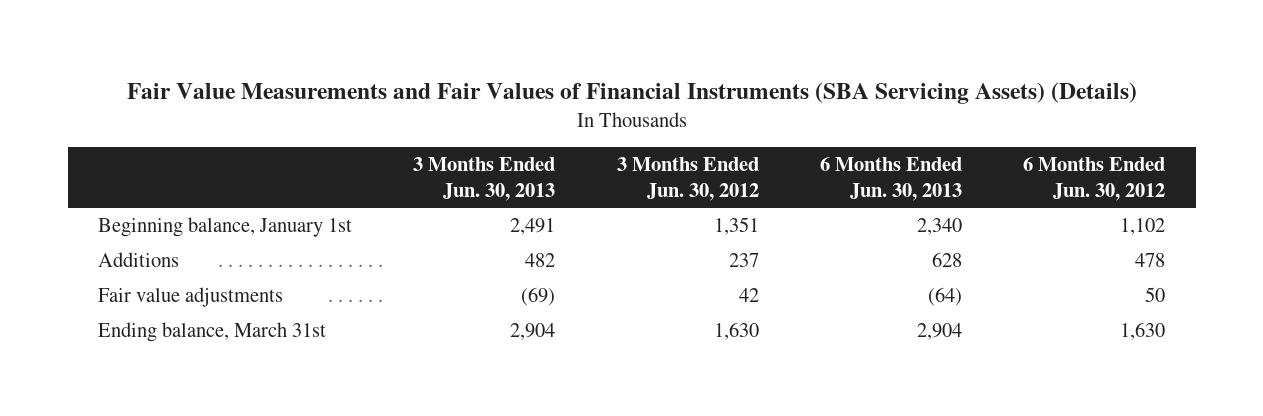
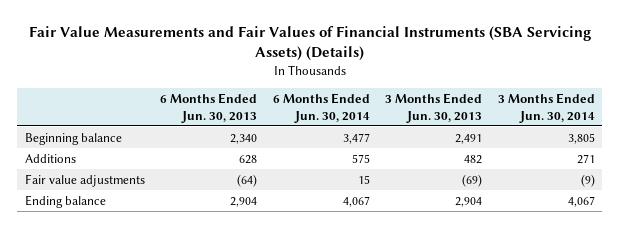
- | 3 Months Ended Jun. 30, 2013 | 3 Months Ended Jun. 30, 2012 | 6 Months Ended Jun. 30, 2013 | 6 Months Ended Jun. 30, 2012
+ | 6 Months Ended Jun. 30, 2013 | 6 Months Ended Jun. 30, 2014 | 3 Months Ended Jun. 30, 2013 | 3 Months Ended Jun. 30, 2014
- Beginning balance, January 1st | 2,491 | 1,351 | 2,340 | 1,102
+ Beginning balance | 2,340 | 3,477 | 2,491 | 3,805
- Ending balance, March 31st | 2,904 | 1,630 | 2,904 | 1,630
+ Ending balance | 2,904 | 4,067 | 2,904 | 4,067

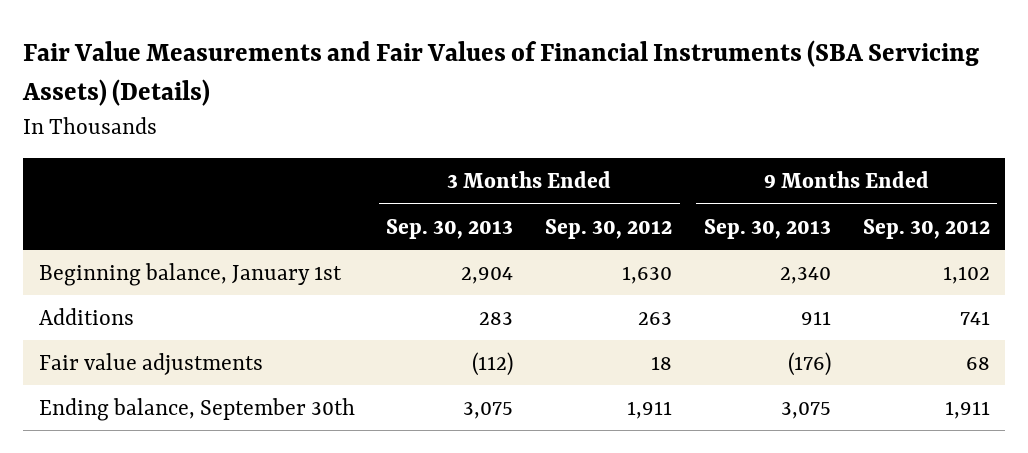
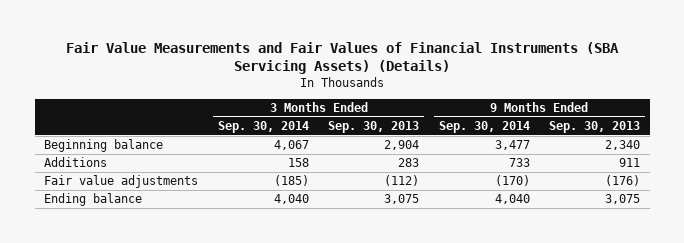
- | 3 Months Ended Sep. 30, 2013 | 3 Months Ended Sep. 30, 2012 | 9 Months Ended Sep. 30, 2013 | 9 Months Ended Sep. 30, 2012
+ | 3 Months Ended Sep. 30, 2014 | 3 Months Ended Sep. 30, 2013 | 9 Months Ended Sep. 30, 2014 | 9 Months Ended Sep. 30, 2013
- Beginning balance, January 1st | 2,904 | 1,630 | 2,340 | 1,102
+ Beginning balance | 4,067 | 2,904 | 3,477 | 2,340
- Ending balance, September 30th | 3,075 | 1,911 | 3,075 | 1,911
+ Ending balance | 4,040 | 3,075 | 4,040 | 3,075

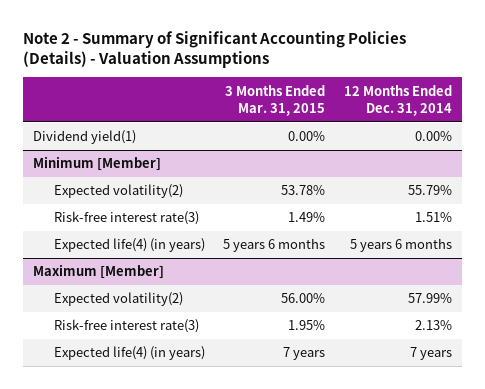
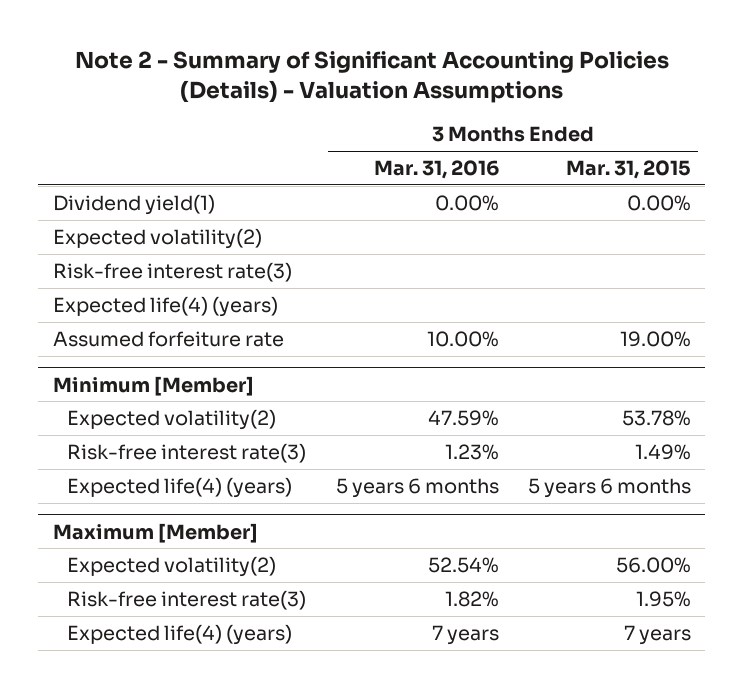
- | 3 Months Ended Mar. 31, 2015 | 12 Months Ended Dec. 31, 2014
+ | 3 Months Ended Mar. 31, 2016 | 3 Months Ended Mar. 31, 2015
+ Expected volatility(2)
+ Risk-free interest rate(3)
+ Expected life(4) (years)
+ Assumed forfeiture rate | 10.00% | 19.00%
@ Minimum [Member]
- Expected life(4) (in years) | 5 years 6 months | 5 years 6 months
+ Expected life(4) (years) | 5 years 6 months | 5 years 6 months
@ Maximum [Member]
- Expected life(4) (in years) | 7 years | 7 years
+ Expected life(4) (years) | 7 years | 7 years

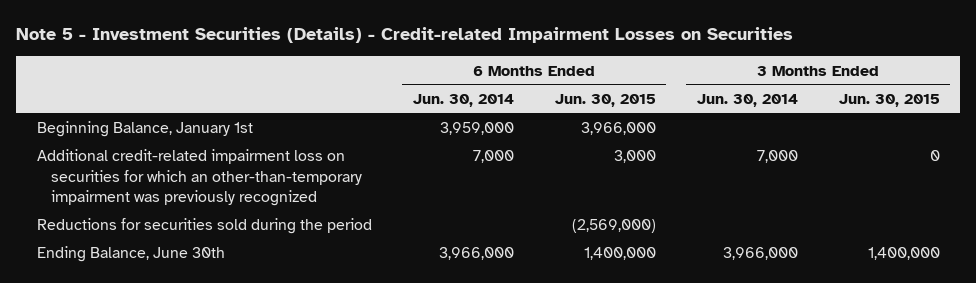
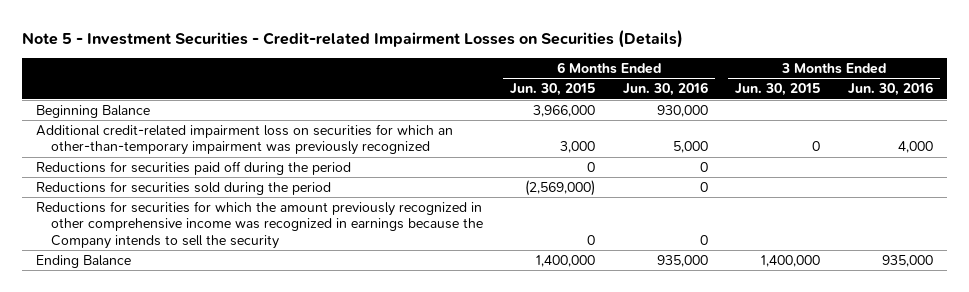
- Note 5 - Investment Securities (Details) - Credit-related Impairment Losses on Securities
+ Note 5 - Investment Securities - Credit-related Impairment Losses on Securities (Details)
- | 6 Months Ended Jun. 30, 2014 | 6 Months Ended Jun. 30, 2015 | 3 Months Ended Jun. 30, 2014 | 3 Months Ended Jun. 30, 2015
+ | 6 Months Ended Jun. 30, 2015 | 6 Months Ended Jun. 30, 2016 | 3 Months Ended Jun. 30, 2015 | 3 Months Ended Jun. 30, 2016
- Beginning Balance, January 1st | 3,959,000 | 3,966,000 | |
+ Beginning Balance | 3,966,000 | 930,000 | |
+ Reductions for securities paid off during the period | 0 | 0 | |
- Ending Balance, June 30th | 3,966,000 | 1,400,000 | 3,966,000 | 1,400,000
+ Reductions for securities for which the amount previously recognized in other comprehensive income was recognized in earnings because the Company intends to sell the security | 0 | 0 | |
+ Ending Balance | 1,400,000 | 935,000 | 1,400,000 | 935,000

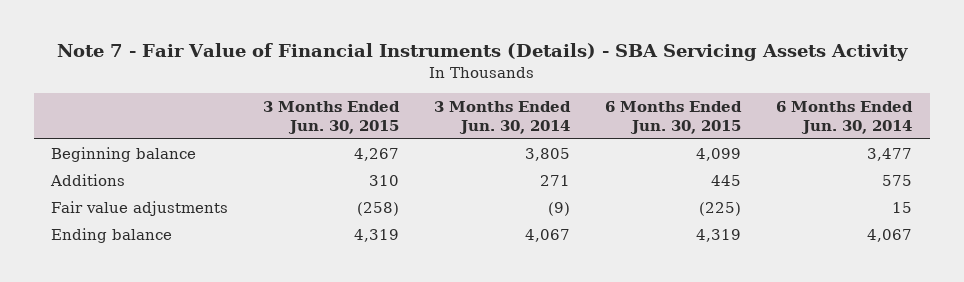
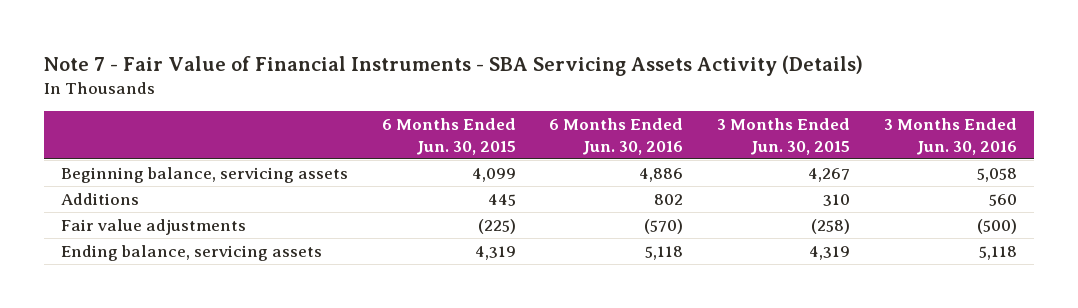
- Note 7 - Fair Value of Financial Instruments (Details) - SBA Servicing Assets Activity
+ Note 7 - Fair Value of Financial Instruments - SBA Servicing Assets Activity (Details)
- | 3 Months Ended Jun. 30, 2015 | 3 Months Ended Jun. 30, 2014 | 6 Months Ended Jun. 30, 2015 | 6 Months Ended Jun. 30, 2014
+ | 6 Months Ended Jun. 30, 2015 | 6 Months Ended Jun. 30, 2016 | 3 Months Ended Jun. 30, 2015 | 3 Months Ended Jun. 30, 2016
- Beginning balance | 4,267 | 3,805 | 4,099 | 3,477
+ Beginning balance, servicing assets | 4,099 | 4,886 | 4,267 | 5,058
- Ending balance | 4,319 | 4,067 | 4,319 | 4,067
+ Ending balance, servicing assets | 4,319 | 5,118 | 4,319 | 5,118

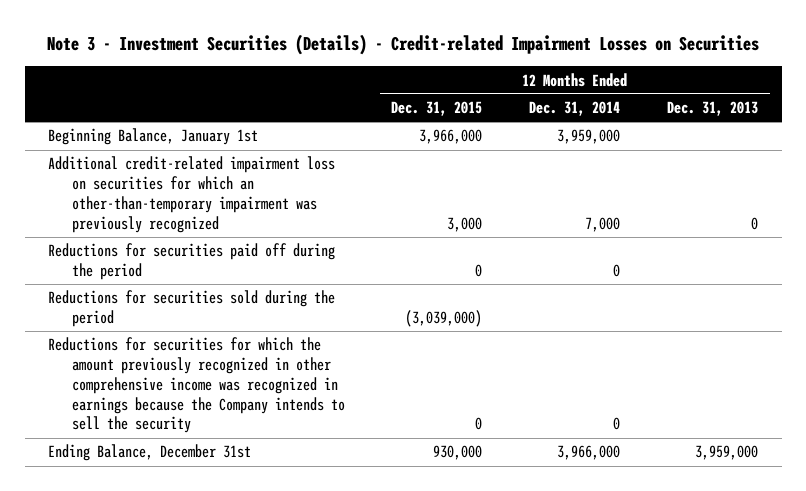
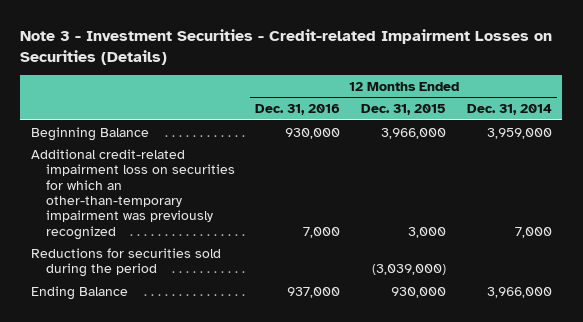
- Note 3 - Investment Securities (Details) - Credit-related Impairment Losses on Securities
+ Note 3 - Investment Securities - Credit-related Impairment Losses on Securities (Details)
- | 12 Months Ended Dec. 31, 2015 | 12 Months Ended Dec. 31, 2014 | 12 Months Ended Dec. 31, 2013
+ | 12 Months Ended Dec. 31, 2016 | 12 Months Ended Dec. 31, 2015 | 12 Months Ended Dec. 31, 2014
- Beginning Balance, January 1st | 3,966,000 | 3,959,000 |
+ Beginning Balance | 930,000 | 3,966,000 | 3,959,000
- Reductions for securities paid off during the period | 0 | 0 |
- Reductions for securities for which the amount previously recognized in other comprehensive income was recognized in earnings because the Company intends to sell the security | 0 | 0 |
- Ending Balance, December 31st | 930,000 | 3,966,000 | 3,959,000
+ Ending Balance | 937,000 | 930,000 | 3,966,000

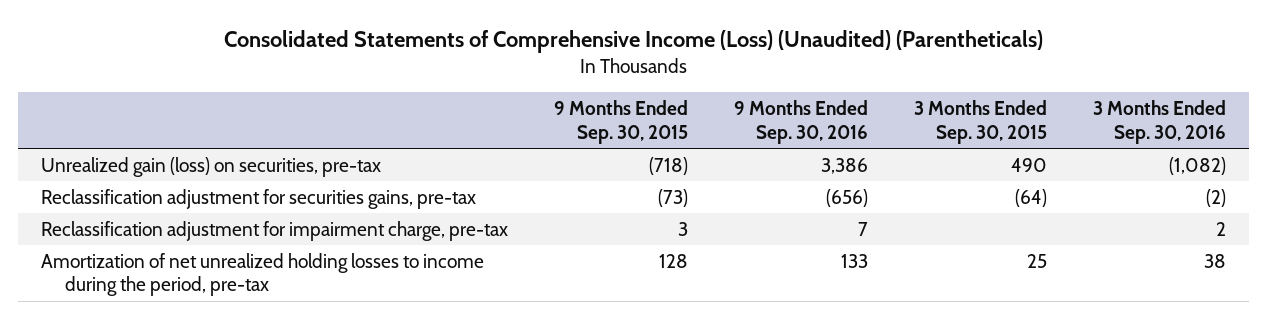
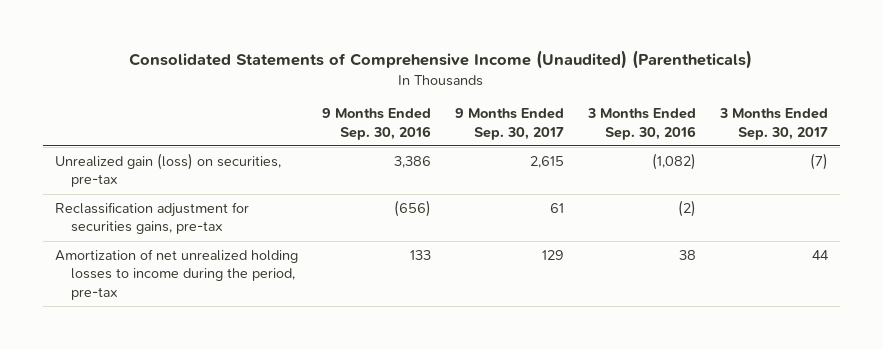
- Consolidated Statements of Comprehensive Income (Loss) (Unaudited) (Parentheticals)
+ Consolidated Statements of Comprehensive Income (Unaudited) (Parentheticals)
- | 9 Months Ended Sep. 30, 2015 | 9 Months Ended Sep. 30, 2016 | 3 Months Ended Sep. 30, 2015 | 3 Months Ended Sep. 30, 2016
+ | 9 Months Ended Sep. 30, 2016 | 9 Months Ended Sep. 30, 2017 | 3 Months Ended Sep. 30, 2016 | 3 Months Ended Sep. 30, 2017
- Reclassification adjustment for impairment charge, pre-tax | 3 | 7 | | 2

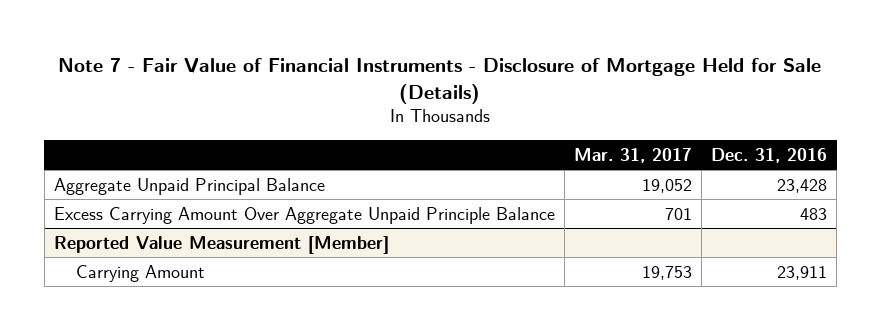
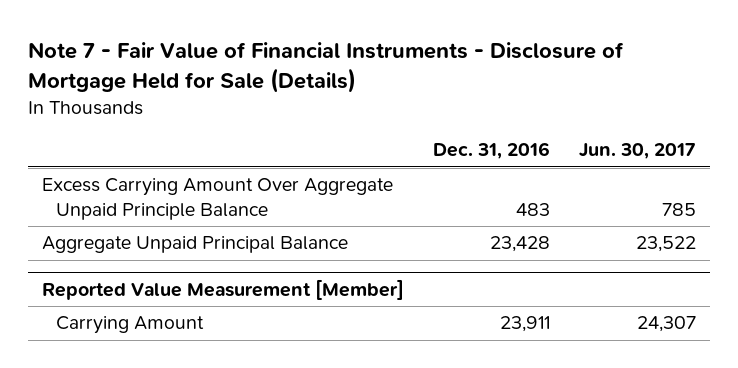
- | Mar. 31, 2017 | Dec. 31, 2016
+ | Dec. 31, 2016 | Jun. 30, 2017
moved down: Aggregate Unpaid Principal Balance | 23,428 | 23,522

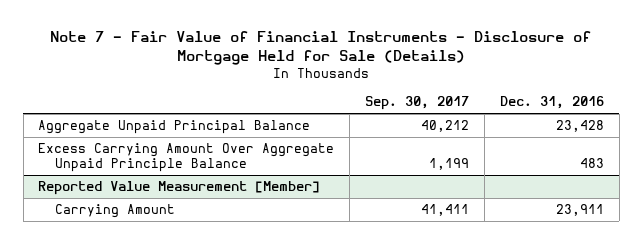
- | Dec. 31, 2016 | Jun. 30, 2017
+ | Sep. 30, 2017 | Dec. 31, 2016
moved down: Excess Carrying Amount Over Aggregate Unpaid Principle Balance | 1,199 | 483

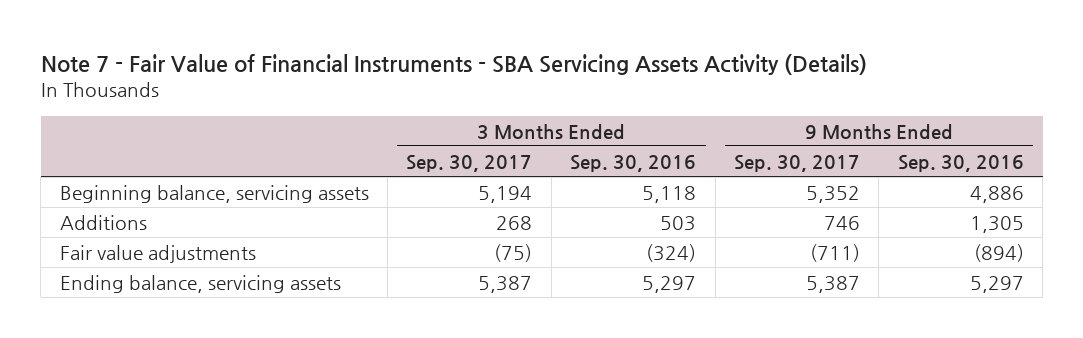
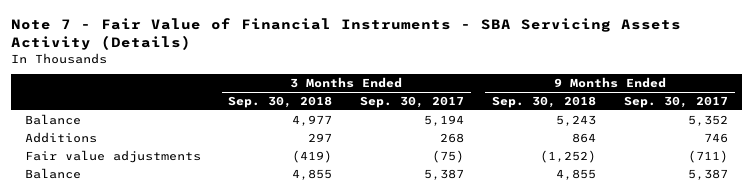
- | 3 Months Ended Sep. 30, 2017 | 3 Months Ended Sep. 30, 2016 | 9 Months Ended Sep. 30, 2017 | 9 Months Ended Sep. 30, 2016
+ | 3 Months Ended Sep. 30, 2018 | 3 Months Ended Sep. 30, 2017 | 9 Months Ended Sep. 30, 2018 | 9 Months Ended Sep. 30, 2017
- Beginning balance, servicing assets | 5,194 | 5,118 | 5,352 | 4,886
+ Balance | 4,977 | 5,194 | 5,243 | 5,352
- Ending balance, servicing assets | 5,387 | 5,297 | 5,387 | 5,297
+ Balance | 4,855 | 5,387 | 4,855 | 5,387

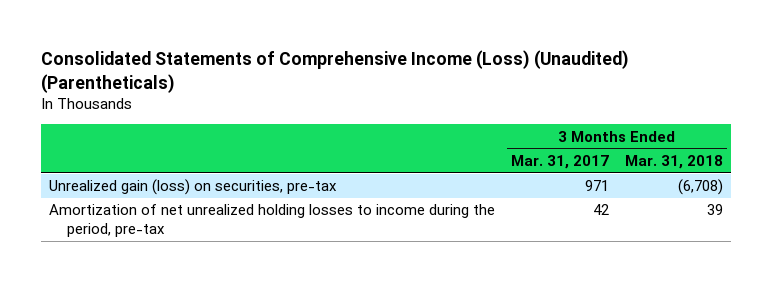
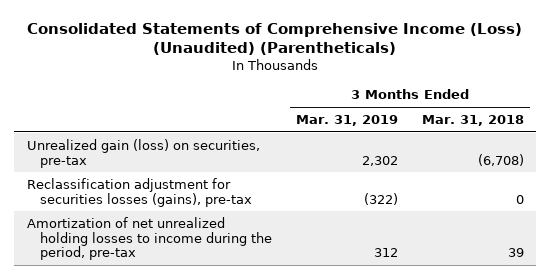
- | 3 Months Ended Mar. 31, 2017 | 3 Months Ended Mar. 31, 2018
+ | 3 Months Ended Mar. 31, 2019 | 3 Months Ended Mar. 31, 2018
+ Reclassification adjustment for securities losses (gains), pre-tax | (322) | 0

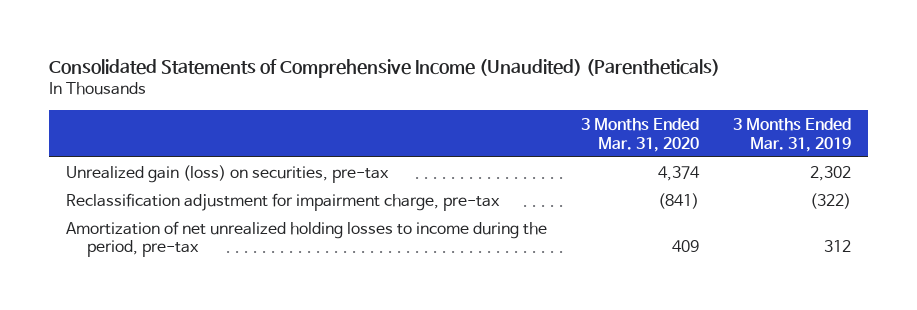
- Consolidated Statements of Comprehensive Income (Loss) (Unaudited) (Parentheticals)
+ Consolidated Statements of Comprehensive Income (Unaudited) (Parentheticals)
- | 3 Months Ended Mar. 31, 2019 | 3 Months Ended Mar. 31, 2018
+ | 3 Months Ended Mar. 31, 2020 | 3 Months Ended Mar. 31, 2019
- Reclassification adjustment for securities losses (gains), pre-tax | (322) | 0
+ Reclassification adjustment for impairment charge, pre-tax | (841) | (322)

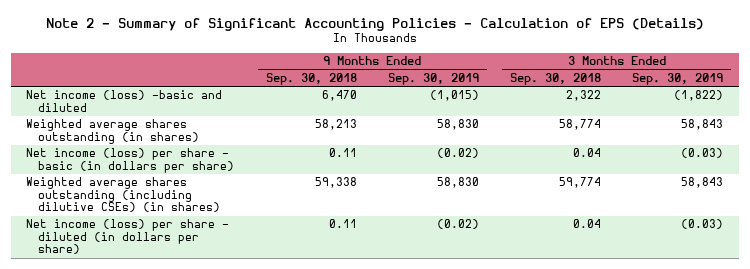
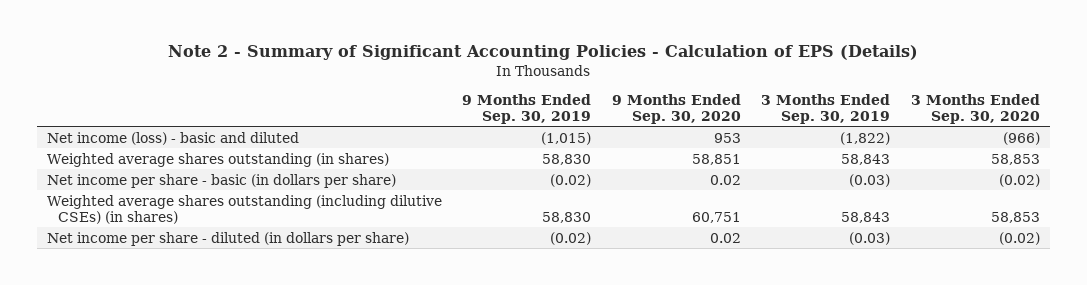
- | 9 Months Ended Sep. 30, 2018 | 9 Months Ended Sep. 30, 2019 | 3 Months Ended Sep. 30, 2018 | 3 Months Ended Sep. 30, 2019
+ | 9 Months Ended Sep. 30, 2019 | 9 Months Ended Sep. 30, 2020 | 3 Months Ended Sep. 30, 2019 | 3 Months Ended Sep. 30, 2020
- Net income (loss) -basic and diluted | 6,470 | (1,015) | 2,322 | (1,822)
+ Net income (loss) - basic and diluted | (1,015) | 953 | (1,822) | (966)
- Net income (loss) per share - basic (in dollars per share) | 0.11 | (0.02) | 0.04 | (0.03)
+ Net income per share - basic (in dollars per share) | (0.02) | 0.02 | (0.03) | (0.02)
- Net income (loss) per share - diluted (in dollars per share) | 0.11 | (0.02) | 0.04 | (0.03)
+ Net income per share - diluted (in dollars per share) | (0.02) | 0.02 | (0.03) | (0.02)

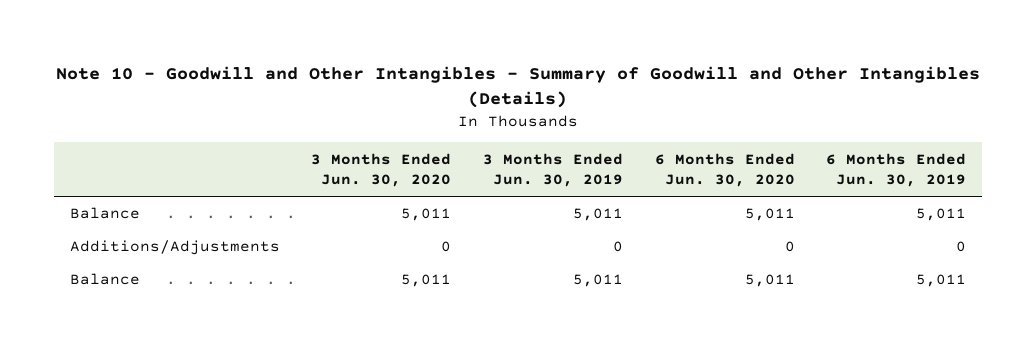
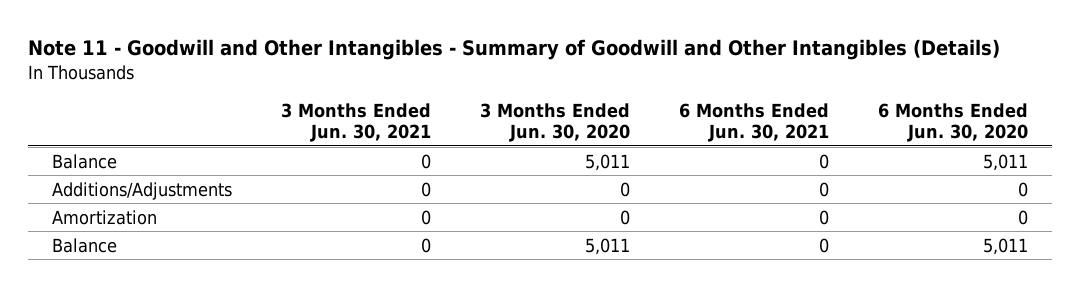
- Note 10 - Goodwill and Other Intangibles - Summary of Goodwill and Other Intangibles (Details)
+ Note 11 - Goodwill and Other Intangibles - Summary of Goodwill and Other Intangibles (Details)
- | 3 Months Ended Jun. 30, 2020 | 3 Months Ended Jun. 30, 2019 | 6 Months Ended Jun. 30, 2020 | 6 Months Ended Jun. 30, 2019
+ | 3 Months Ended Jun. 30, 2021 | 3 Months Ended Jun. 30, 2020 | 6 Months Ended Jun. 30, 2021 | 6 Months Ended Jun. 30, 2020
+ Amortization | 0 | 0 | 0 | 0

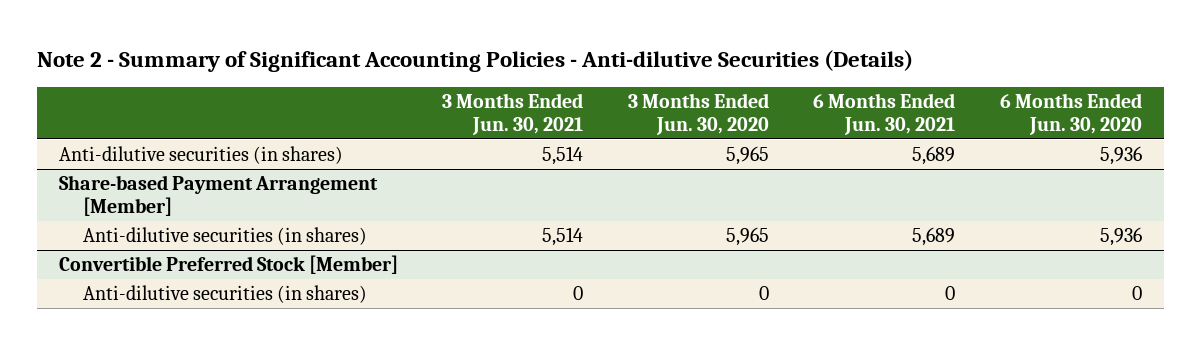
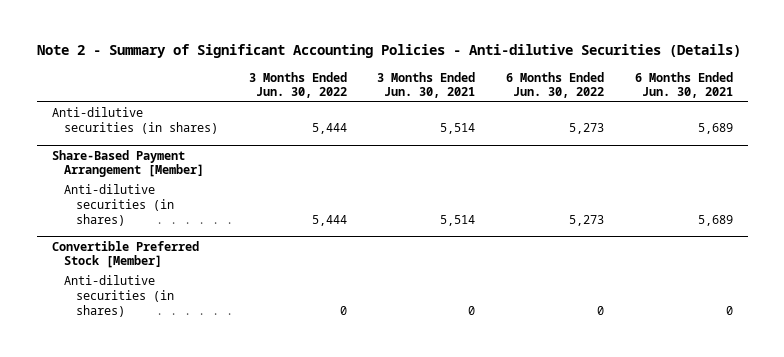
- | 3 Months Ended Jun. 30, 2021 | 3 Months Ended Jun. 30, 2020 | 6 Months Ended Jun. 30, 2021 | 6 Months Ended Jun. 30, 2020
+ | 3 Months Ended Jun. 30, 2022 | 3 Months Ended Jun. 30, 2021 | 6 Months Ended Jun. 30, 2022 | 6 Months Ended Jun. 30, 2021
- Share-based Payment Arrangement [Member]
+ Share-Based Payment Arrangement [Member]

